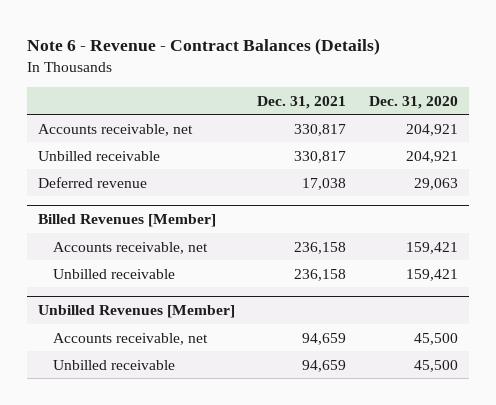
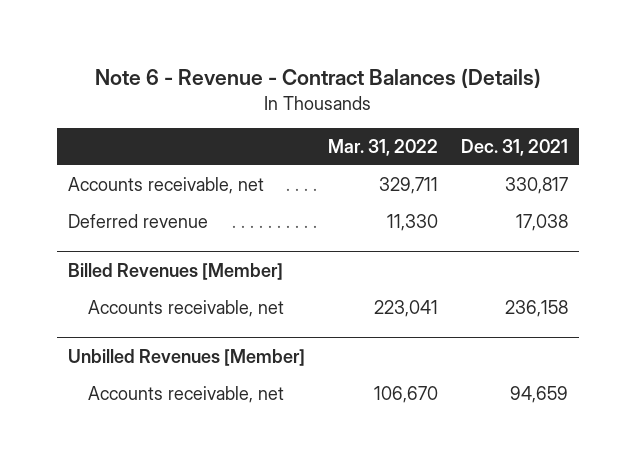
- | Dec. 31, 2021 | Dec. 31, 2020
+ | Mar. 31, 2022 | Dec. 31, 2021
- Unbilled receivable | 330,817 | 204,921
@ Billed Revenues [Member]
- Unbilled receivable | 236,158 | 159,421
@ Unbilled Revenues [Member]
- Unbilled receivable | 94,659 | 45,500

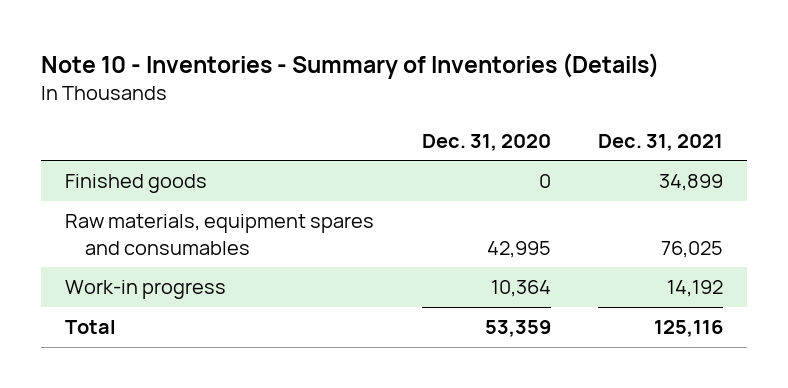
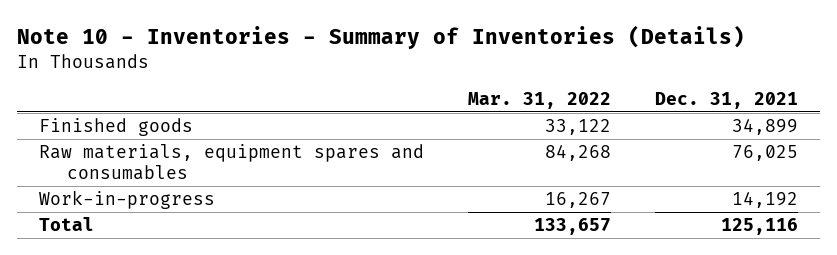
- | Dec. 31, 2020 | Dec. 31, 2021
+ | Mar. 31, 2022 | Dec. 31, 2021
- Work-in progress | 10,364 | 14,192
+ Work-in-progress | 16,267 | 14,192

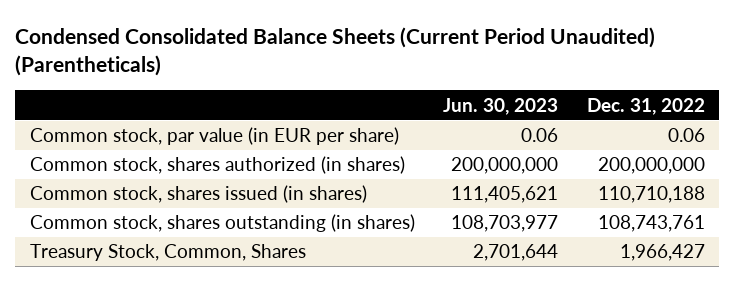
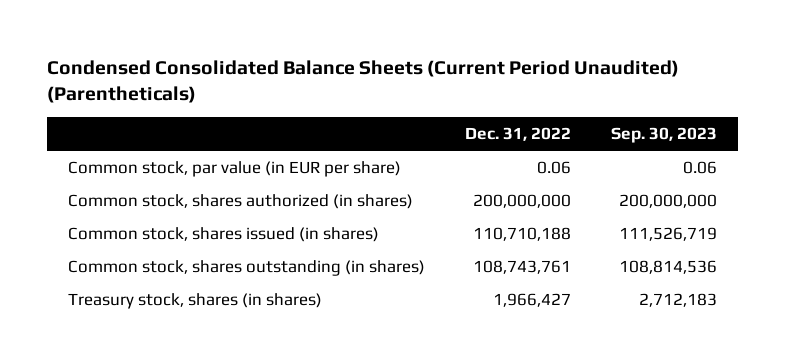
- | Jun. 30, 2023 | Dec. 31, 2022
+ | Dec. 31, 2022 | Sep. 30, 2023
- Treasury Stock, Common, Shares | 2,701,644 | 1,966,427
+ Treasury stock, shares (in shares) | 1,966,427 | 2,712,183

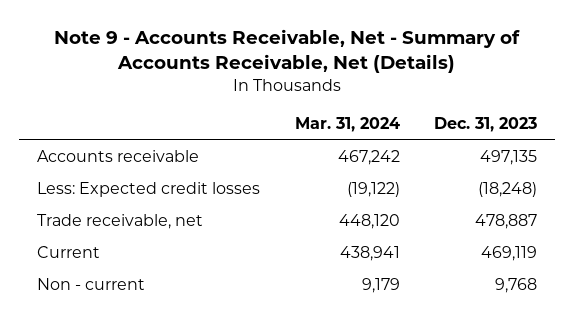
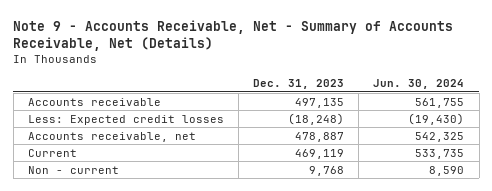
- | Mar. 31, 2024 | Dec. 31, 2023
+ | Dec. 31, 2023 | Jun. 30, 2024
- Trade receivable, net | 448,120 | 478,887
+ Accounts receivable, net | 478,887 | 542,325

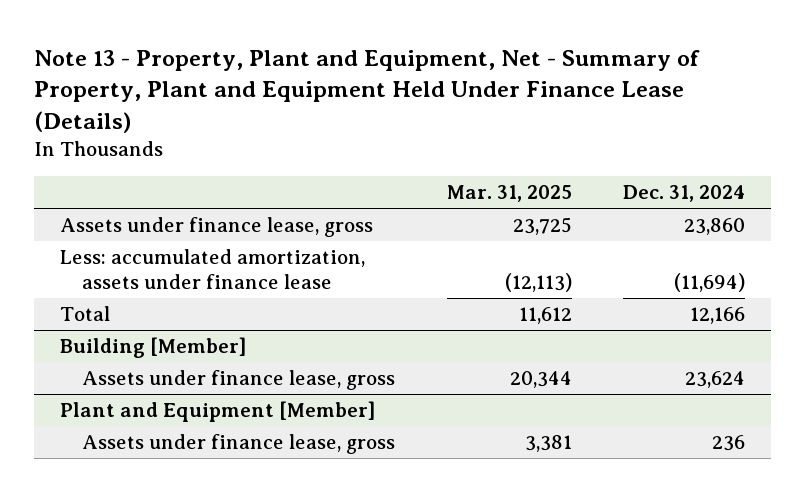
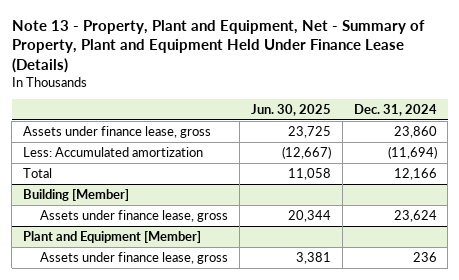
- | Mar. 31, 2025 | Dec. 31, 2024
+ | Jun. 30, 2025 | Dec. 31, 2024
- Less: accumulated amortization, assets under finance lease | (12,113) | (11,694)
+ Less: Accumulated amortization | (12,667) | (11,694)

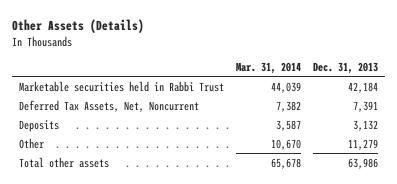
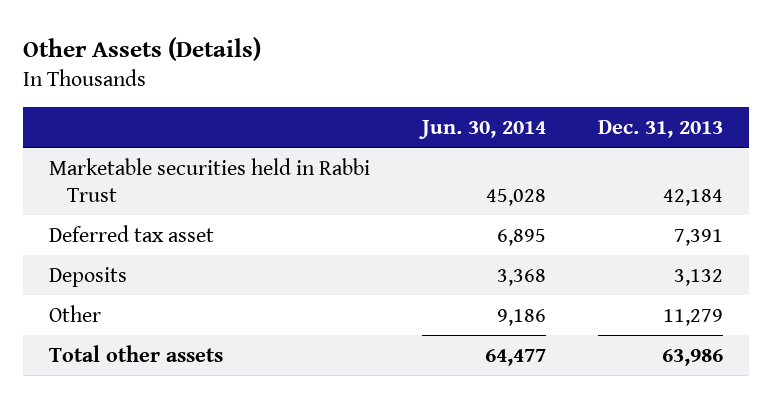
- | Mar. 31, 2014 | Dec. 31, 2013
+ | Jun. 30, 2014 | Dec. 31, 2013
- Deferred Tax Assets, Net, Noncurrent | 7,382 | 7,391
+ Deferred tax asset | 6,895 | 7,391

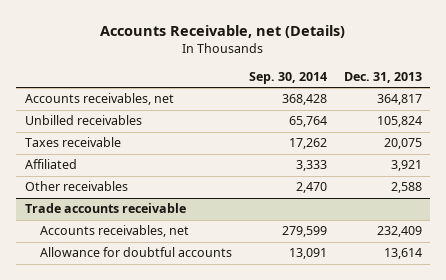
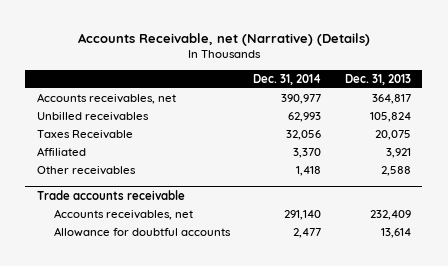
- Accounts Receivable, net (Details)
+ Accounts Receivable, net (Narrative) (Details)
- | Sep. 30, 2014 | Dec. 31, 2013
+ | Dec. 31, 2014 | Dec. 31, 2013
- Taxes receivable | 17,262 | 20,075
+ Taxes Receivable | 32,056 | 20,075

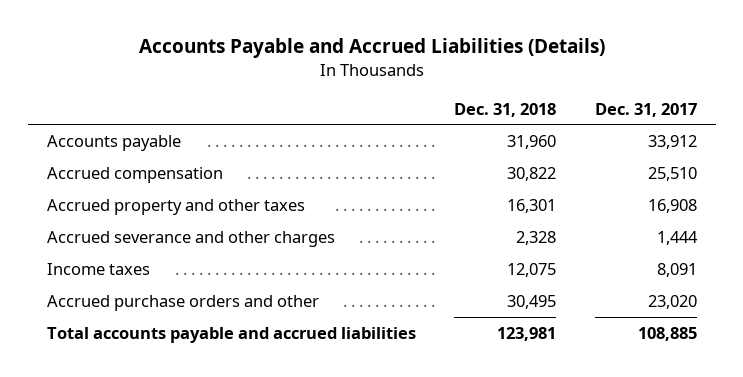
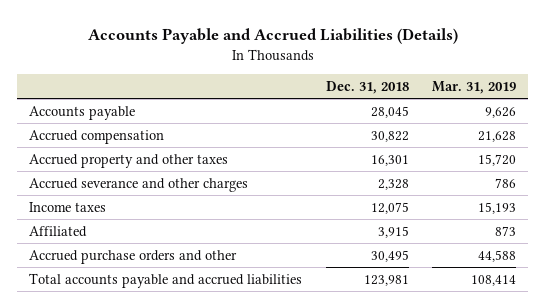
- | Dec. 31, 2018 | Dec. 31, 2017
+ | Dec. 31, 2018 | Mar. 31, 2019
- Accounts payable | 31,960 | 33,912
+ Accounts payable | 28,045 | 9,626
+ Affiliated | 3,915 | 873

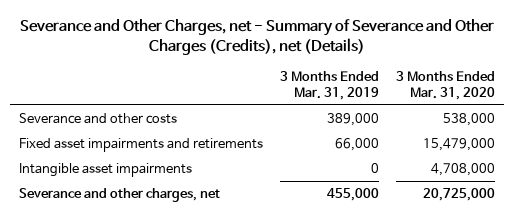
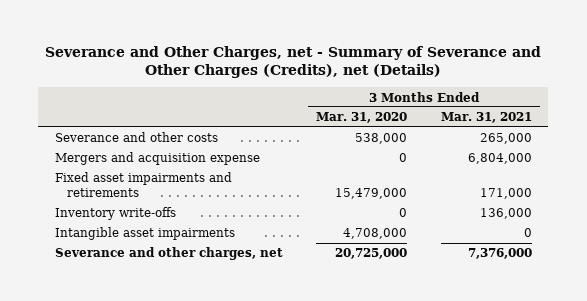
- | 3 Months Ended Mar. 31, 2019 | 3 Months Ended Mar. 31, 2020
+ | 3 Months Ended Mar. 31, 2020 | 3 Months Ended Mar. 31, 2021
+ Mergers and acquisition expense | 0 | 6,804,000
+ Inventory write-offs | 0 | 136,000

